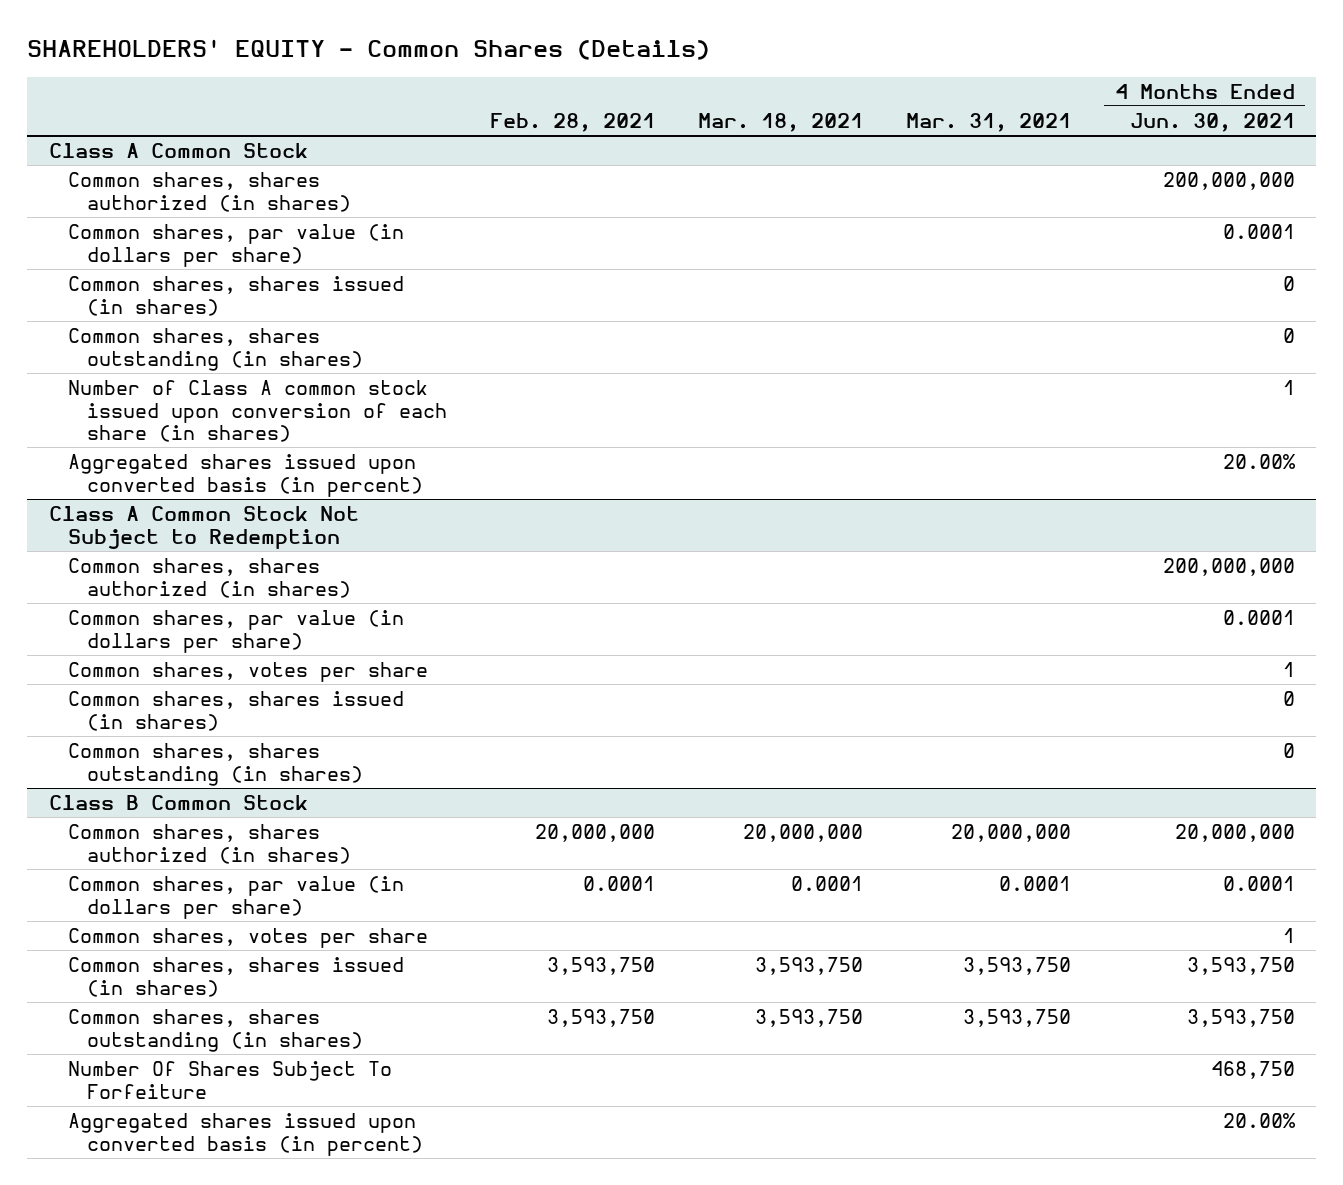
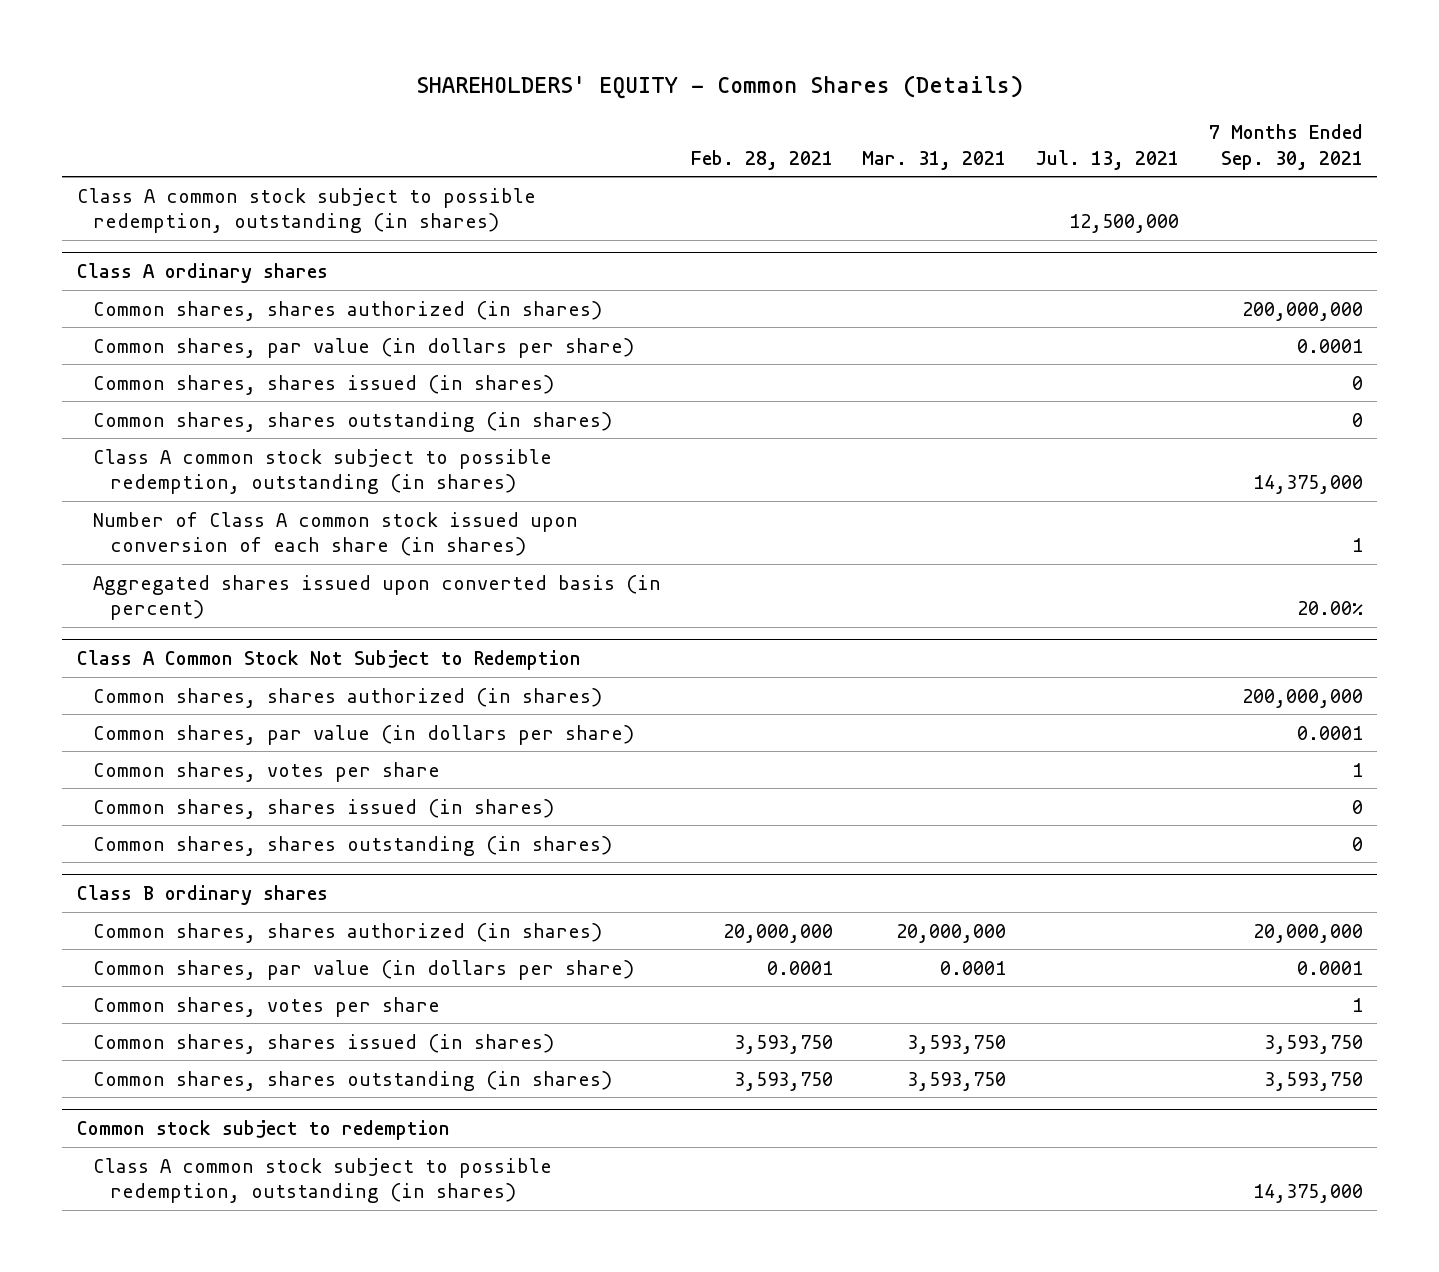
- | Feb. 28, 2021 | Mar. 18, 2021 | Mar. 31, 2021 | 4 Months Ended Jun. 30, 2021
+ | Feb. 28, 2021 | Mar. 31, 2021 | Jul. 13, 2021 | 7 Months Ended Sep. 30, 2021
- Class A Common Stock
+ Class A common stock subject to possible redemption, outstanding (in shares) | | | 12,500,000 |
+ Class A ordinary shares
+ Class A common stock subject to possible redemption, outstanding (in shares) | | | | 14,375,000
- Class B Common Stock
+ Class B ordinary shares
- Number Of Shares Subject To Forfeiture | | | | 468,750
- Aggregated shares issued upon converted basis (in percent) | | | | 20.00%
+ Common stock subject to redemption
+ Class A common stock subject to possible redemption, outstanding (in shares) | | | | 14,375,000

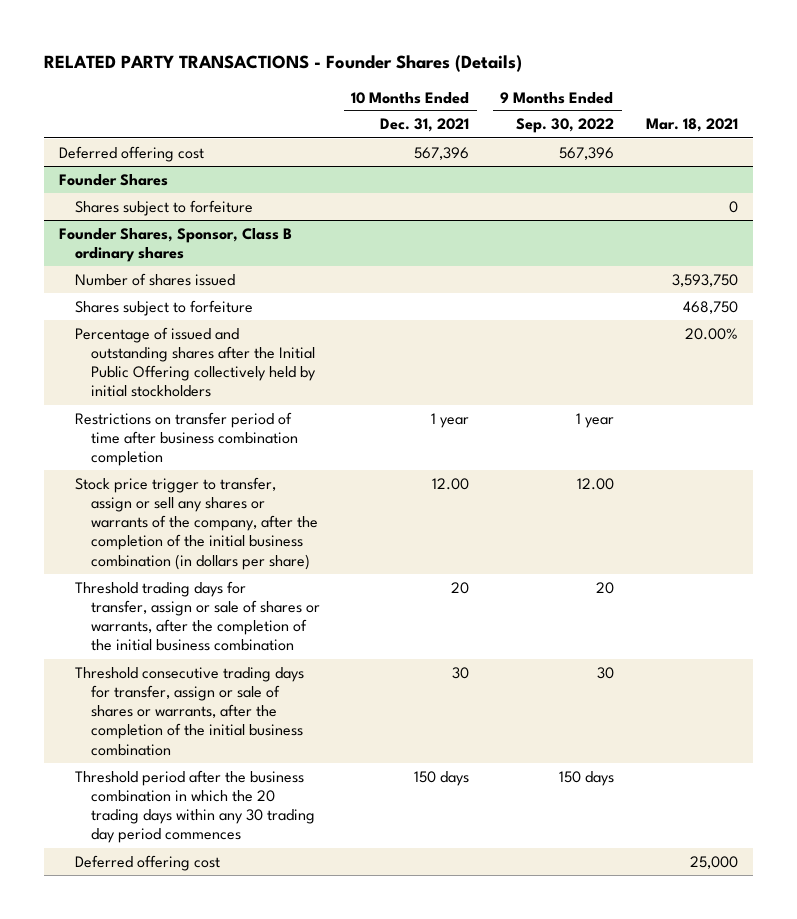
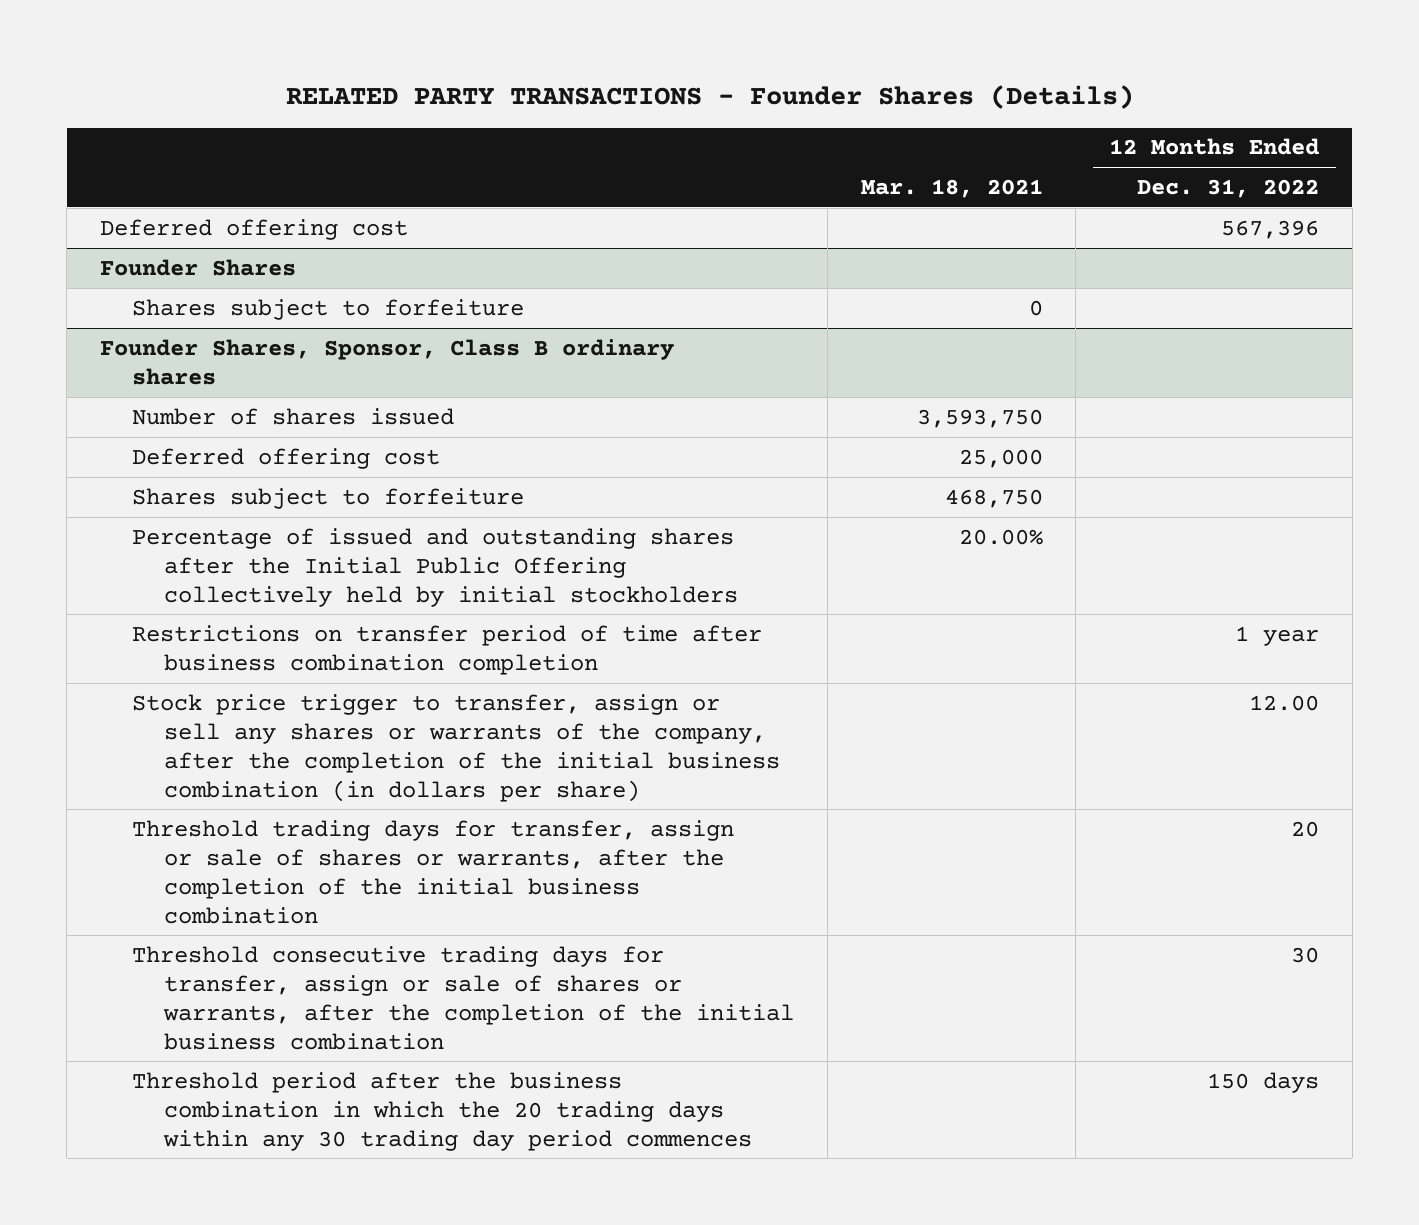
- | 10 Months Ended Dec. 31, 2021 | 9 Months Ended Sep. 30, 2022 | Mar. 18, 2021
+ | Mar. 18, 2021 | 12 Months Ended Dec. 31, 2022
@ Founder Shares, Sponsor, Class B ordinary shares
moved up: Deferred offering cost | 25,000 |

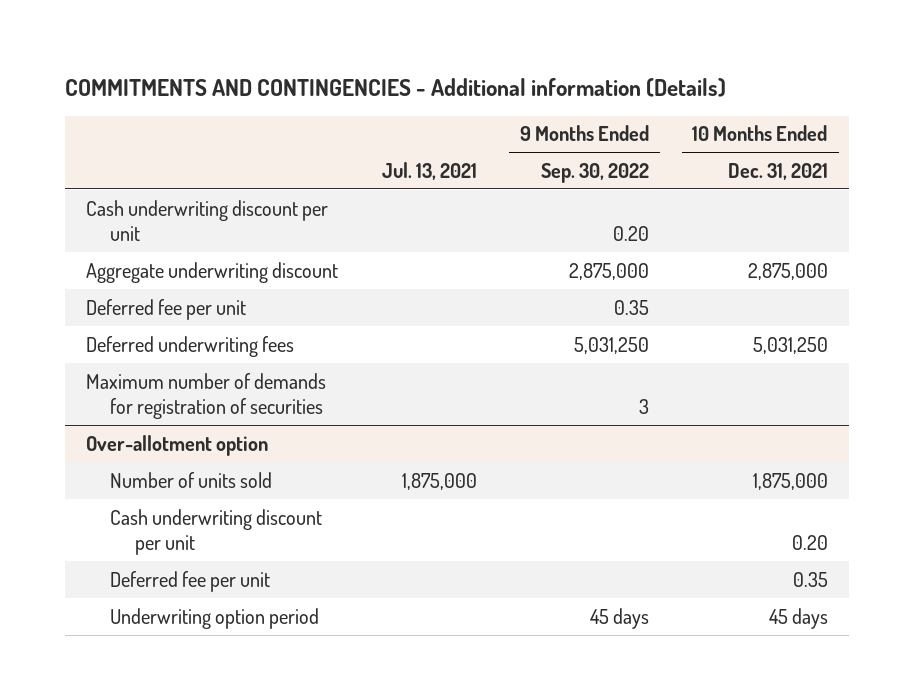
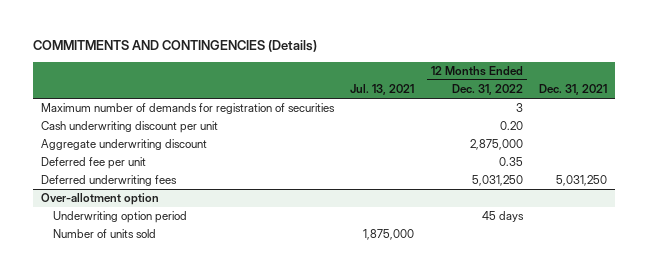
- COMMITMENTS AND CONTINGENCIES - Additional information (Details)
+ COMMITMENTS AND CONTINGENCIES (Details)
- | Jul. 13, 2021 | 9 Months Ended Sep. 30, 2022 | 10 Months Ended Dec. 31, 2021
+ | Jul. 13, 2021 | 12 Months Ended Dec. 31, 2022 | Dec. 31, 2021
moved up: Maximum number of demands for registration of securities | | 3 |
@ Over-allotment option
- Cash underwriting discount per unit | | | 0.20
- Deferred fee per unit | | | 0.35
moved down: Number of units sold | 1,875,000 | |

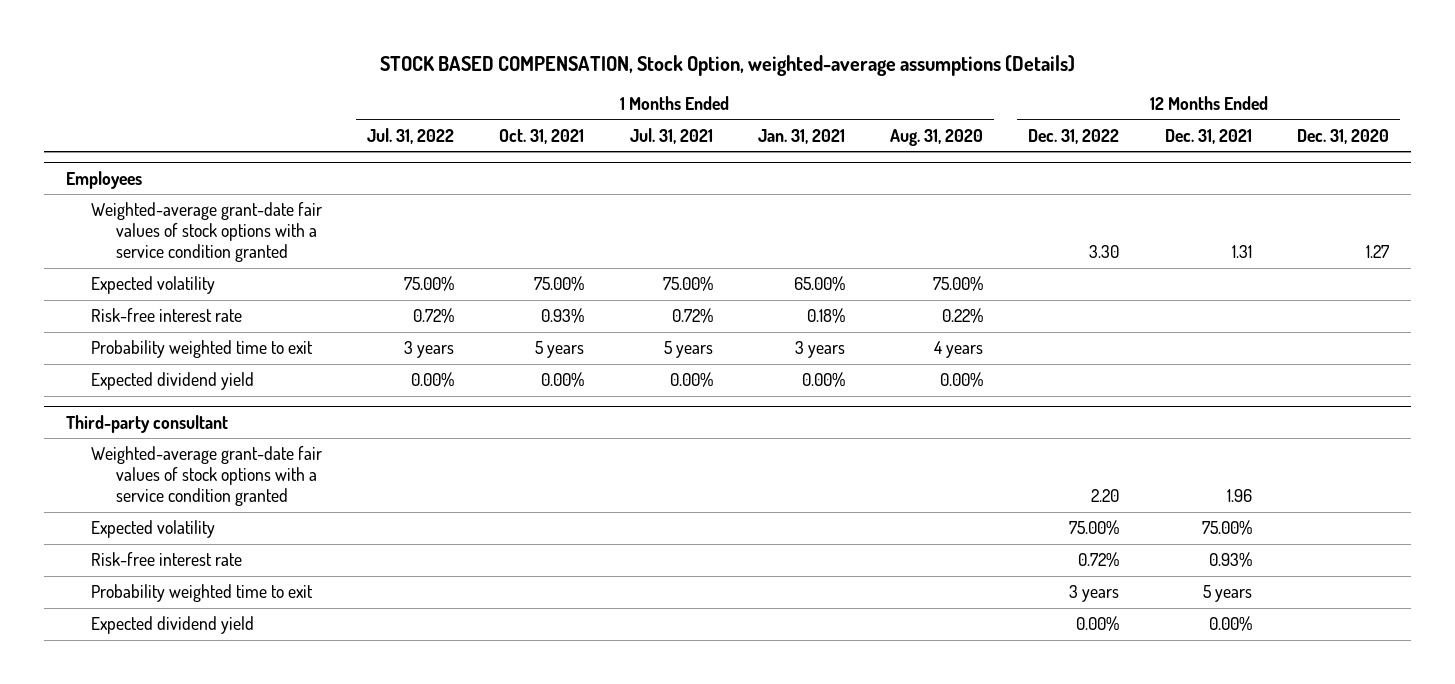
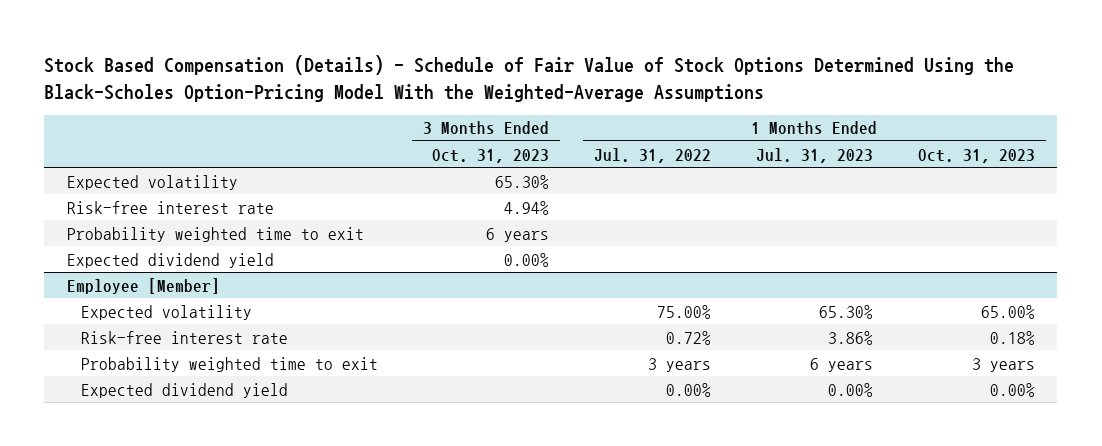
- STOCK BASED COMPENSATION, Stock Option, weighted-average assumptions (Details)
+ Stock Based Compensation (Details) - Schedule of Fair Value of Stock Options Determined Using the Black-Scholes Option-Pricing Model With the Weighted-Average Assumptions
- | 1 Months Ended Jul. 31, 2022 | 1 Months Ended Oct. 31, 2021 | 1 Months Ended Jul. 31, 2021 | 1 Months Ended Jan. 31, 2021 | 1 Months Ended Aug. 31, 2020 | 12 Months Ended Dec. 31, 2022 | 12 Months Ended Dec. 31, 2021 | 12 Months Ended Dec. 31, 2020
+ | 3 Months Ended Oct. 31, 2023 | 1 Months Ended Jul. 31, 2022 | 1 Months Ended Jul. 31, 2023 | 1 Months Ended Oct. 31, 2023
- Employees
- Weighted-average grant-date fair values of stock options with a service condition granted | | | | | | 3.30 | 1.31 | 1.27
+ Expected volatility | 65.30% | | |
+ Risk-free interest rate | 4.94% | | |
+ Probability weighted time to exit | 6 years | | |
+ Expected dividend yield | 0.00% | | |
+ Employee [Member]
- Third-party consultant
- Weighted-average grant-date fair values of stock options with a service condition granted | | | | | | 2.20 | 1.96 |
- Expected volatility | | | | | | 75.00% | 75.00% |
- Risk-free interest rate | | | | | | 0.72% | 0.93% |
- Probability weighted time to exit | | | | | | 3 years | 5 years |
- Expected dividend yield | | | | | | 0.00% | 0.00% |

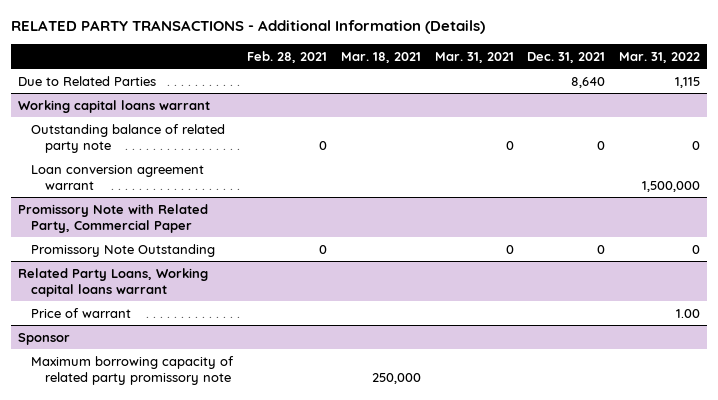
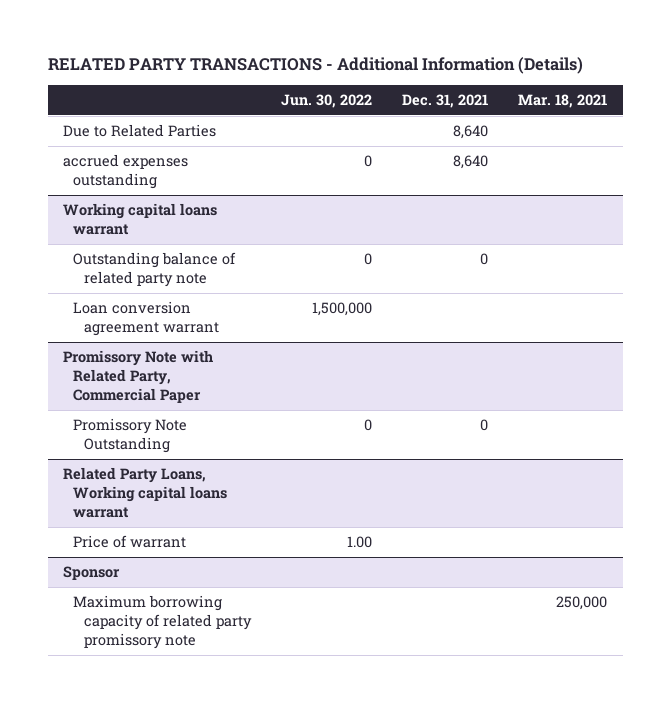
- | Feb. 28, 2021 | Mar. 18, 2021 | Mar. 31, 2021 | Dec. 31, 2021 | Mar. 31, 2022
+ | Jun. 30, 2022 | Dec. 31, 2021 | Mar. 18, 2021
+ accrued expenses outstanding | 0 | 8,640 |

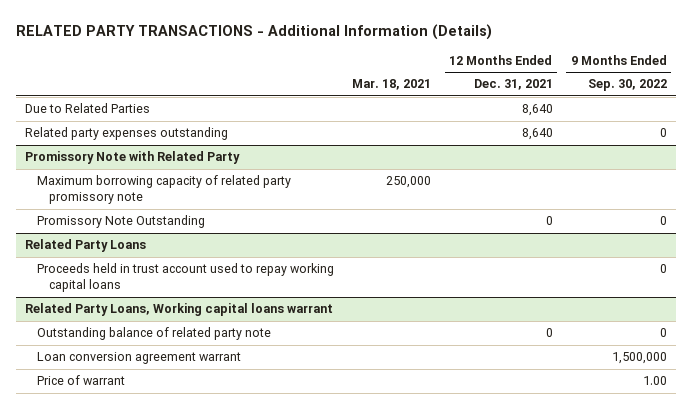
- | Jun. 30, 2022 | Dec. 31, 2021 | Mar. 18, 2021
+ | Mar. 18, 2021 | 12 Months Ended Dec. 31, 2021 | 9 Months Ended Sep. 30, 2022
- accrued expenses outstanding | 0 | 8,640 |
- Working capital loans warrant
- Outstanding balance of related party note | 0 | 0 |
- Loan conversion agreement warrant | 1,500,000 | |
- Promissory Note with Related Party, Commercial Paper
+ Related party expenses outstanding | | 8,640 | 0
+ Promissory Note with Related Party
+ Maximum borrowing capacity of related party promissory note | 250,000 | |
+ Related Party Loans
+ Proceeds held in trust account used to repay working capital loans | | | 0
@ Related Party Loans, Working capital loans warrant
+ Outstanding balance of related party note | | 0 | 0
+ Loan conversion agreement warrant | | | 1,500,000
- Sponsor
- Maximum borrowing capacity of related party promissory note | | | 250,000

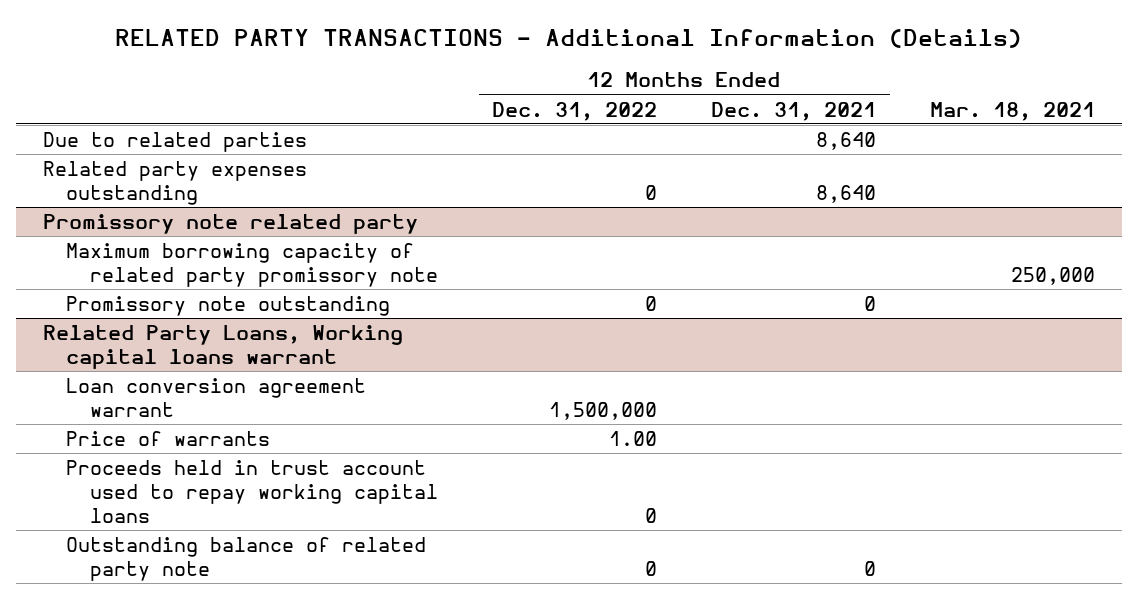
- | Mar. 18, 2021 | 12 Months Ended Dec. 31, 2021 | 9 Months Ended Sep. 30, 2022
+ | 12 Months Ended Dec. 31, 2022 | 12 Months Ended Dec. 31, 2021 | Mar. 18, 2021
- Due to Related Parties | | 8,640 |
+ Due to related parties | | 8,640 |
- Promissory Note with Related Party
+ Promissory note related party
- Promissory Note Outstanding | | 0 | 0
- Related Party Loans
- Proceeds held in trust account used to repay working capital loans | | | 0
+ Promissory note outstanding | 0 | 0 |
@ Related Party Loans, Working capital loans warrant
- Price of warrant | | | 1.00
+ Price of warrants | 1.00 | |
+ Proceeds held in trust account used to repay working capital loans | 0 | |
moved down: Outstanding balance of related party note | 0 | 0 |

